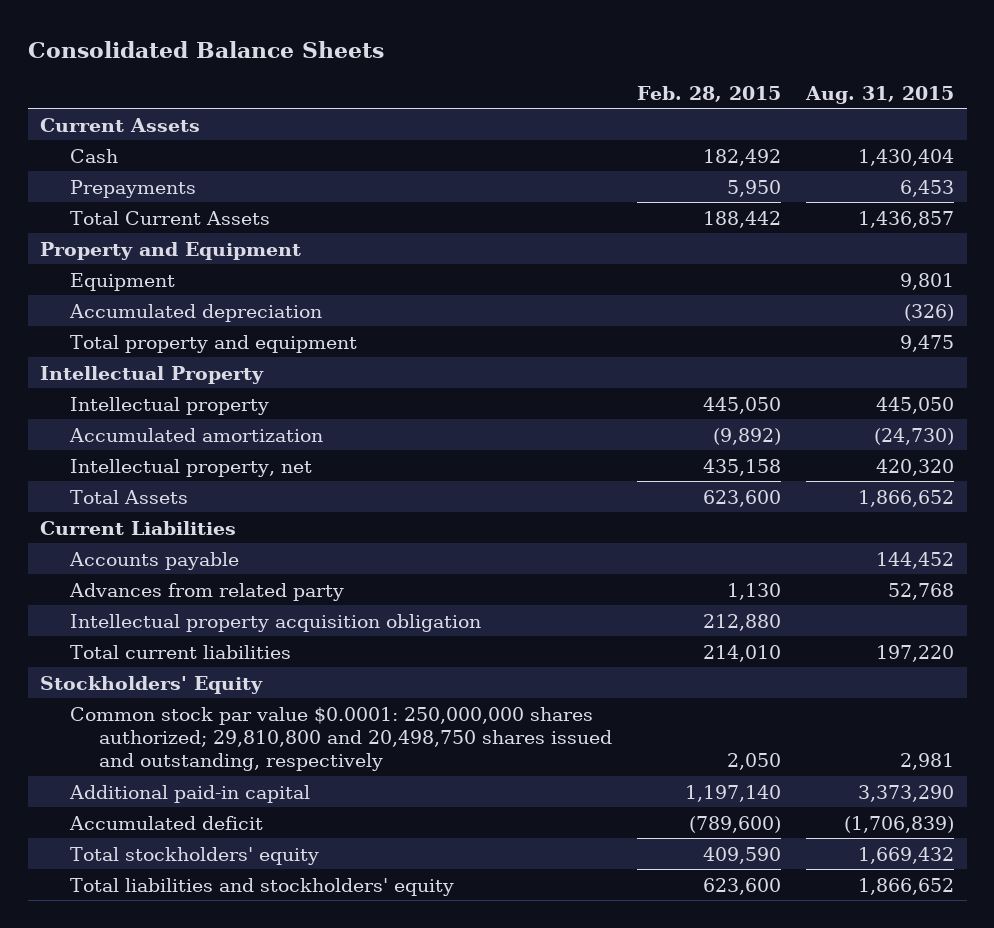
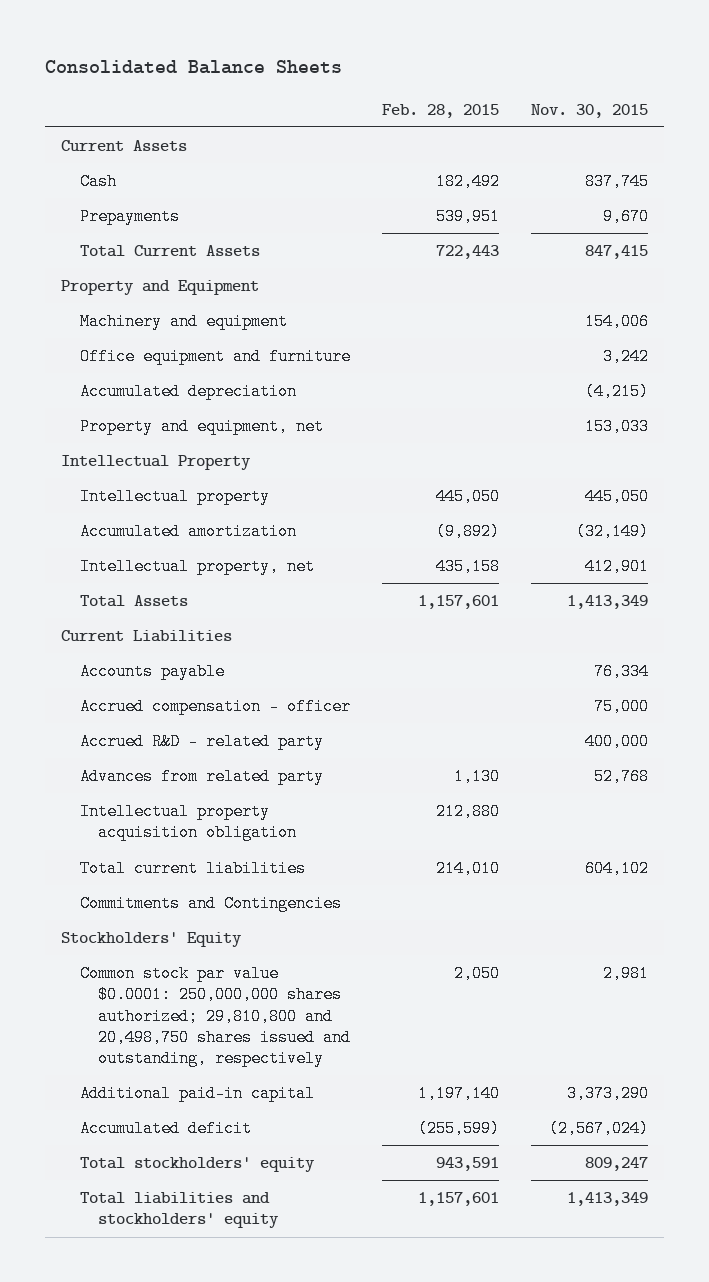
- | Feb. 28, 2015 | Aug. 31, 2015
+ | Feb. 28, 2015 | Nov. 30, 2015
- Prepayments | 5,950 | 6,453
- Total Current Assets | 188,442 | 1,436,857
+ Prepayments | 539,951 | 9,670
+ Total Current Assets | 722,443 | 847,415
- Equipment | | 9,801
+ Machinery and equipment | | 154,006
+ Office equipment and furniture | | 3,242
- Total property and equipment | | 9,475
+ Property and equipment, net | | 153,033
- Total Assets | 623,600 | 1,866,652
+ Total Assets | 1,157,601 | 1,413,349
+ Accrued compensation - officer | | 75,000
+ Accrued R&D - related party | | 400,000
+ Commitments and Contingencies
- Accumulated deficit | (789,600) | (1,706,839)
- Total stockholders' equity | 409,590 | 1,669,432
- Total liabilities and stockholders' equity | 623,600 | 1,866,652
+ Accumulated deficit | (255,599) | (2,567,024)
+ Total stockholders' equity | 943,591 | 809,247
+ Total liabilities and stockholders' equity | 1,157,601 | 1,413,349

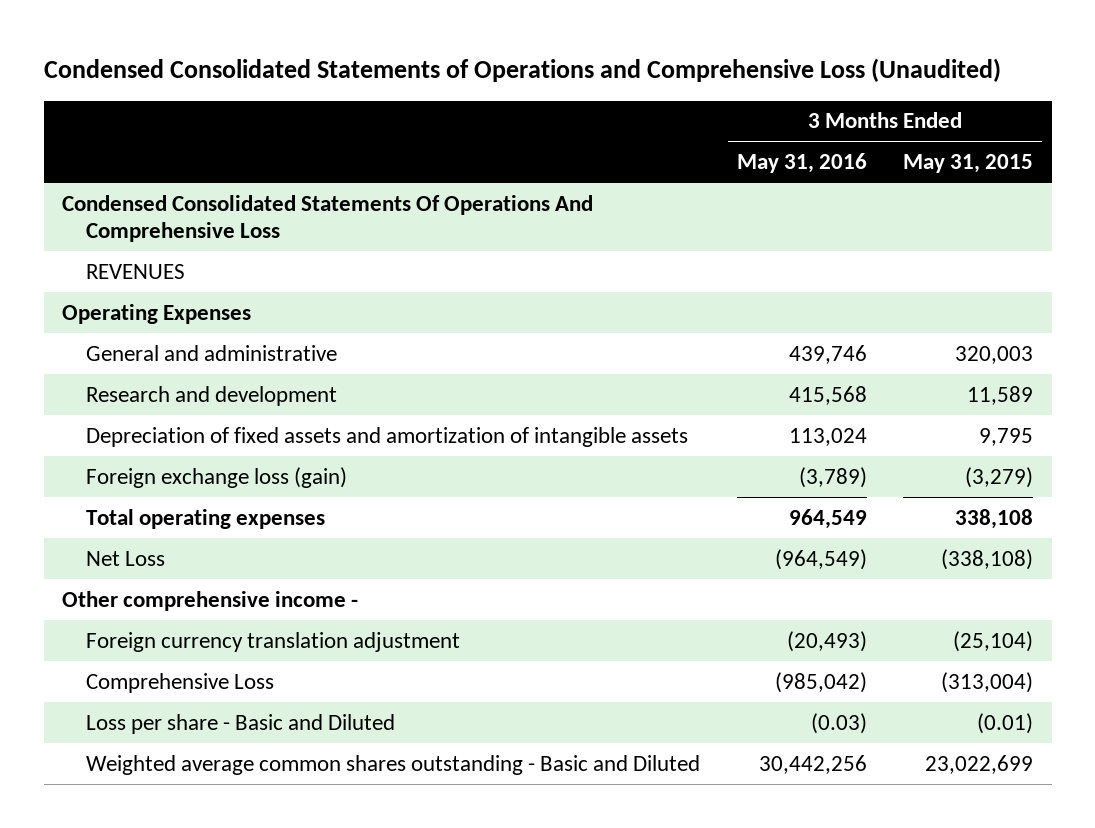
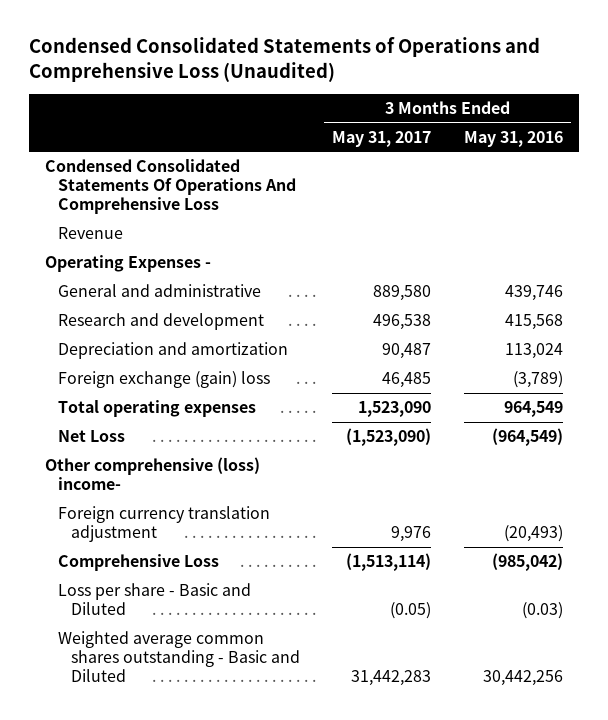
- | 3 Months Ended May 31, 2016 | 3 Months Ended May 31, 2015
+ | 3 Months Ended May 31, 2017 | 3 Months Ended May 31, 2016
- REVENUES
- Operating Expenses
+ Revenue
+ Operating Expenses -
- Depreciation of fixed assets and amortization of intangible assets | 113,024 | 9,795
- Foreign exchange loss (gain) | (3,789) | (3,279)
+ Depreciation and amortization | 90,487 | 113,024
+ Foreign exchange (gain) loss | 46,485 | (3,789)
- Other comprehensive income -
+ Other comprehensive (loss) income-

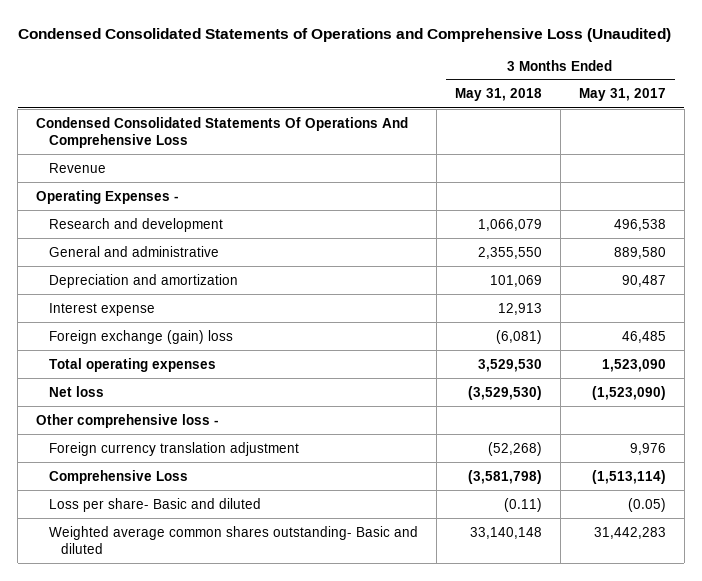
- | 3 Months Ended May 31, 2017 | 3 Months Ended May 31, 2016
+ | 3 Months Ended May 31, 2018 | 3 Months Ended May 31, 2017
moved down: General and administrative | 2,355,550 | 889,580
+ Interest expense | 12,913 |
- Net Loss | (1,523,090) | (964,549)
- Other comprehensive (loss) income-
+ Net loss | (3,529,530) | (1,523,090)
+ Other comprehensive loss -
- Loss per share - Basic and Diluted | (0.05) | (0.03)
- Weighted average common shares outstanding - Basic and Diluted | 31,442,283 | 30,442,256
+ Loss per share- Basic and diluted | (0.11) | (0.05)
+ Weighted average common shares outstanding- Basic and diluted | 33,140,148 | 31,442,283

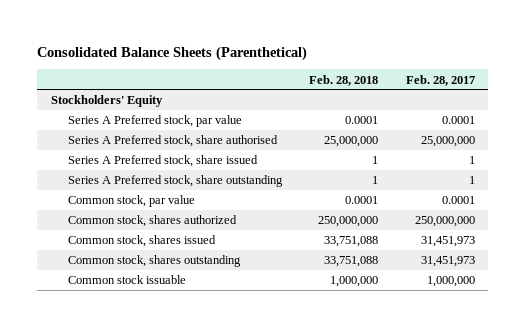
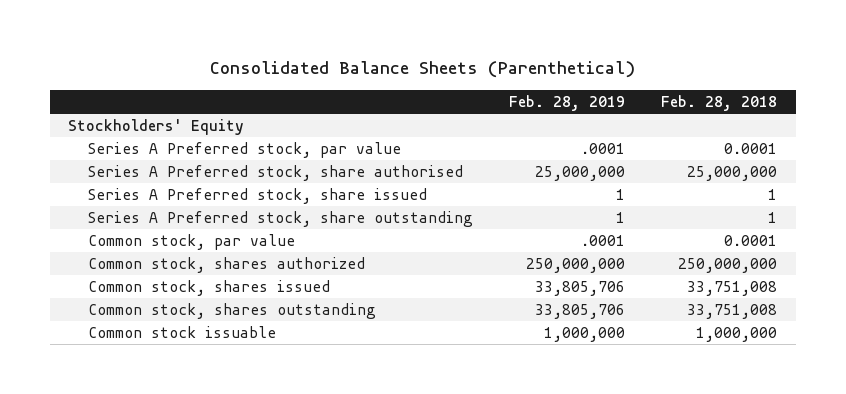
- | Feb. 28, 2018 | Feb. 28, 2017
+ | Feb. 28, 2019 | Feb. 28, 2018
- Common stock, shares issued | 33,751,088 | 31,451,973
- Common stock, shares outstanding | 33,751,088 | 31,451,973
+ Common stock, shares issued | 33,805,706 | 33,751,008
+ Common stock, shares outstanding | 33,805,706 | 33,751,008

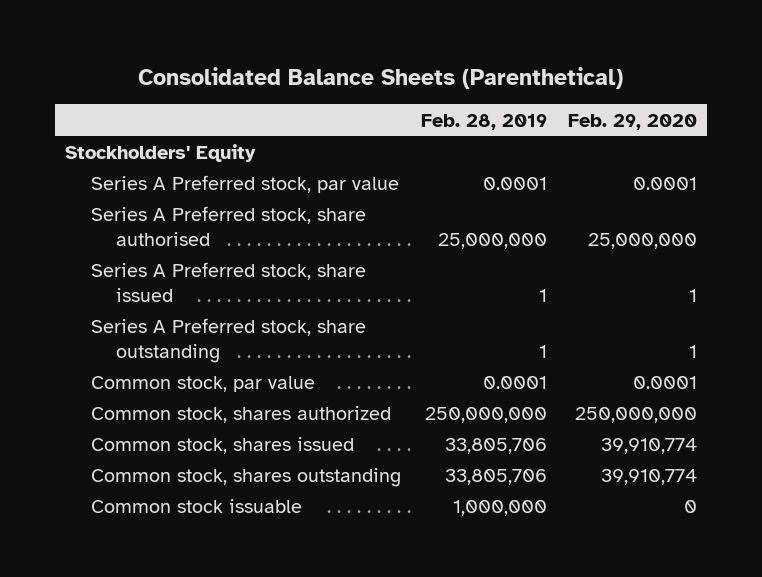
- | Feb. 28, 2019 | Feb. 28, 2018
+ | Feb. 28, 2019 | Feb. 29, 2020
- Series A Preferred stock, par value | .0001 | 0.0001
+ Series A Preferred stock, par value | 0.0001 | 0.0001
- Common stock, par value | .0001 | 0.0001
+ Common stock, par value | 0.0001 | 0.0001

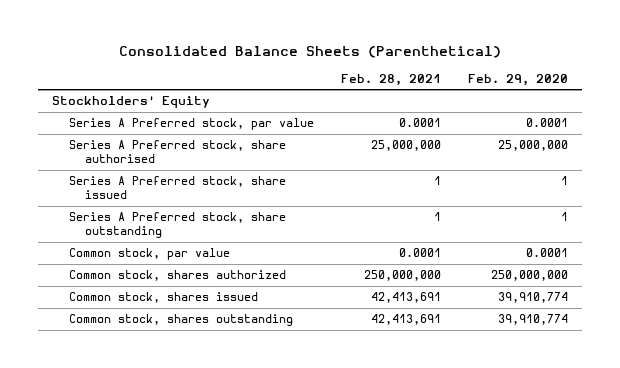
- | Feb. 28, 2019 | Feb. 29, 2020
+ | Feb. 28, 2021 | Feb. 29, 2020
- Common stock issuable | 1,000,000 | 0

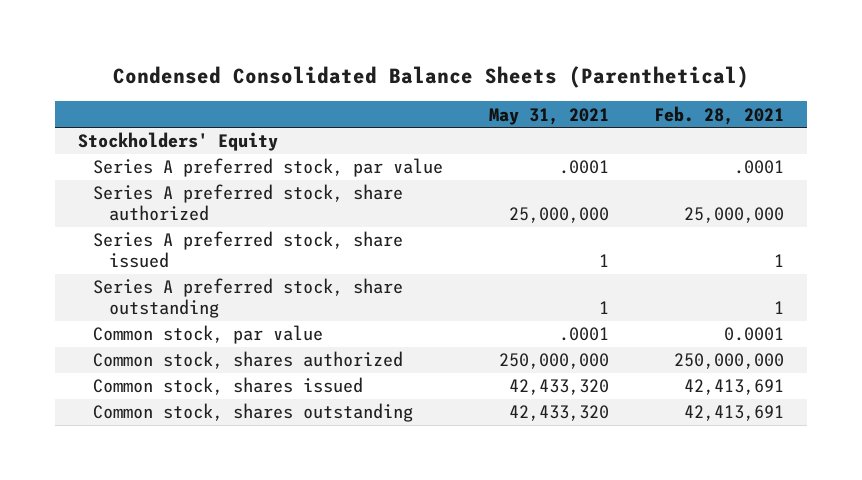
- Consolidated Balance Sheets (Parenthetical)
+ Condensed Consolidated Balance Sheets (Parenthetical)
- | Feb. 28, 2021 | Feb. 29, 2020
+ | May 31, 2021 | Feb. 28, 2021
- Series A Preferred stock, par value | 0.0001 | 0.0001
- Series A Preferred stock, share authorised | 25,000,000 | 25,000,000
- Series A Preferred stock, share issued | 1 | 1
- Series A Preferred stock, share outstanding | 1 | 1
+ Series A preferred stock, par value | .0001 | .0001
+ Series A preferred stock, share authorized | 25,000,000 | 25,000,000
+ Series A preferred stock, share issued | 1 | 1
+ Series A preferred stock, share outstanding | 1 | 1

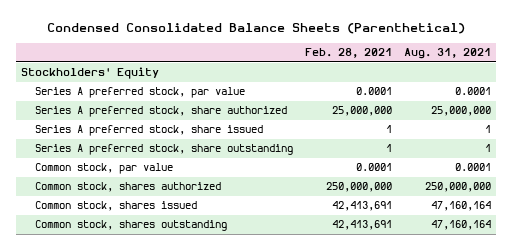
- | May 31, 2021 | Feb. 28, 2021
+ | Feb. 28, 2021 | Aug. 31, 2021
- Series A preferred stock, par value | .0001 | .0001
+ Series A preferred stock, par value | 0.0001 | 0.0001

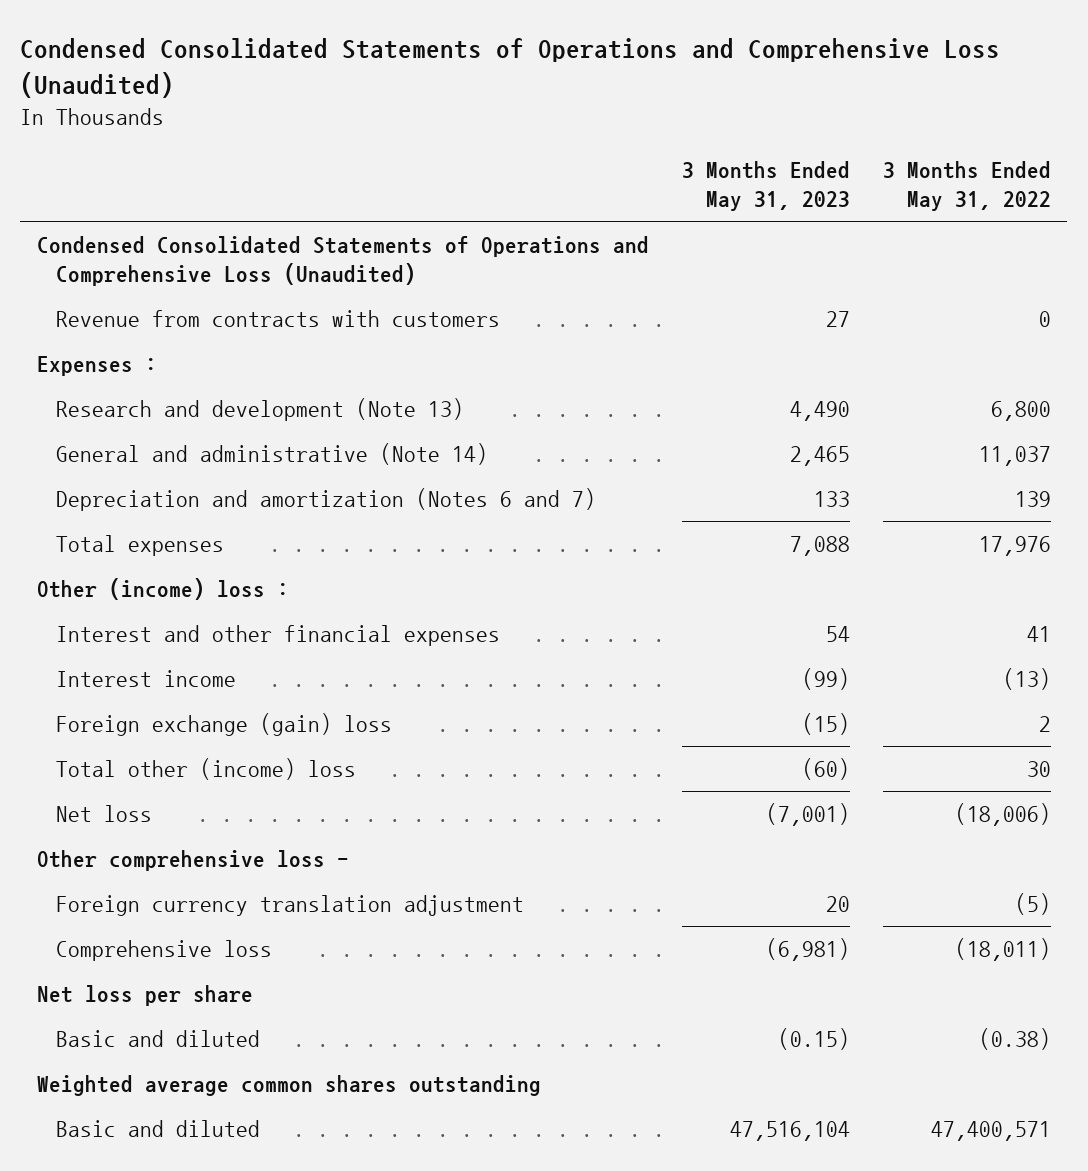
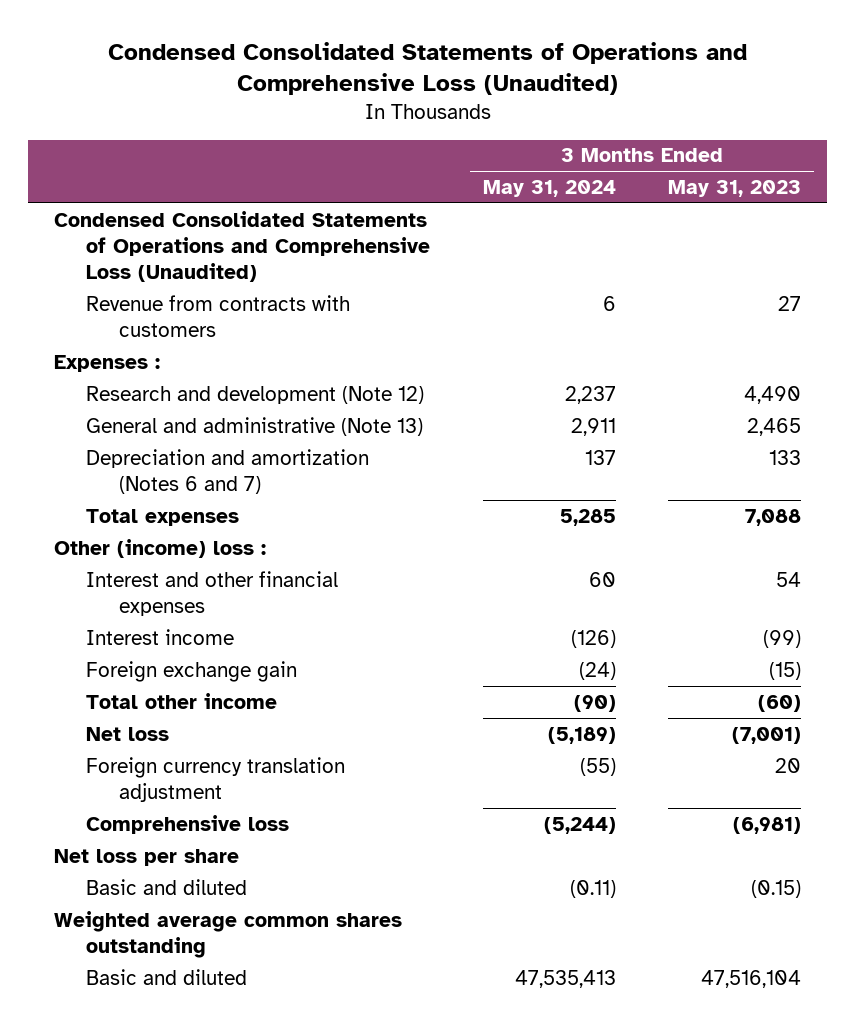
- | 3 Months Ended May 31, 2023 | 3 Months Ended May 31, 2022
+ | 3 Months Ended May 31, 2024 | 3 Months Ended May 31, 2023
- Research and development (Note 13) | 4,490 | 6,800
- General and administrative (Note 14) | 2,465 | 11,037
+ Research and development (Note 12) | 2,237 | 4,490
+ General and administrative (Note 13) | 2,911 | 2,465
- Foreign exchange (gain) loss | (15) | 2
- Total other (income) loss | (60) | 30
+ Foreign exchange gain | (24) | (15)
+ Total other income | (90) | (60)
- Other comprehensive loss -

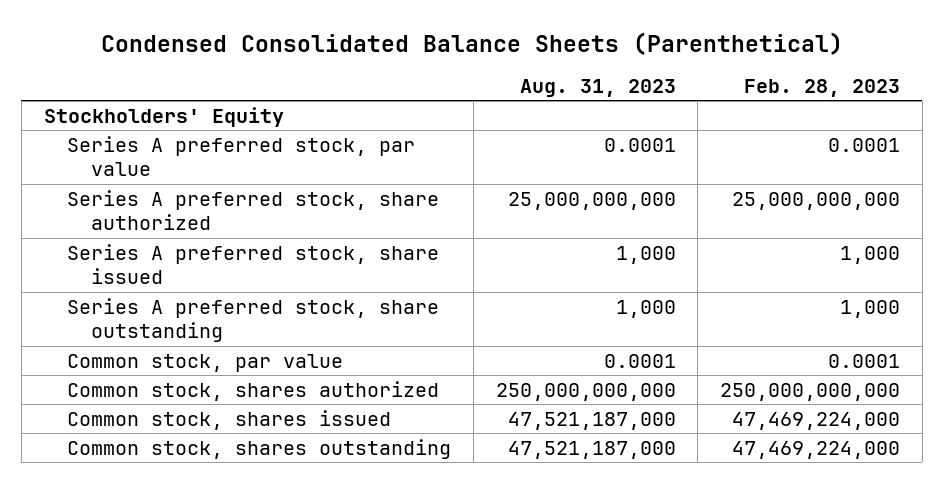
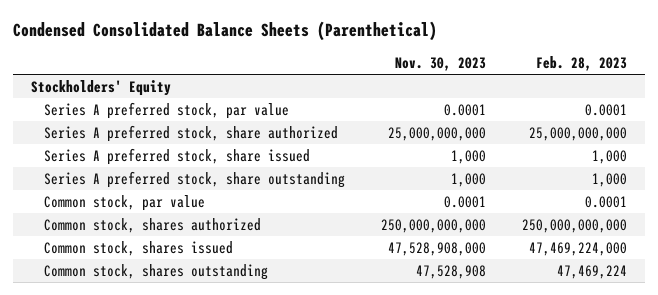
- | Aug. 31, 2023 | Feb. 28, 2023
+ | Nov. 30, 2023 | Feb. 28, 2023
- Common stock, shares outstanding | 47,521,187,000 | 47,469,224,000
+ Common stock, shares outstanding | 47,528,908 | 47,469,224

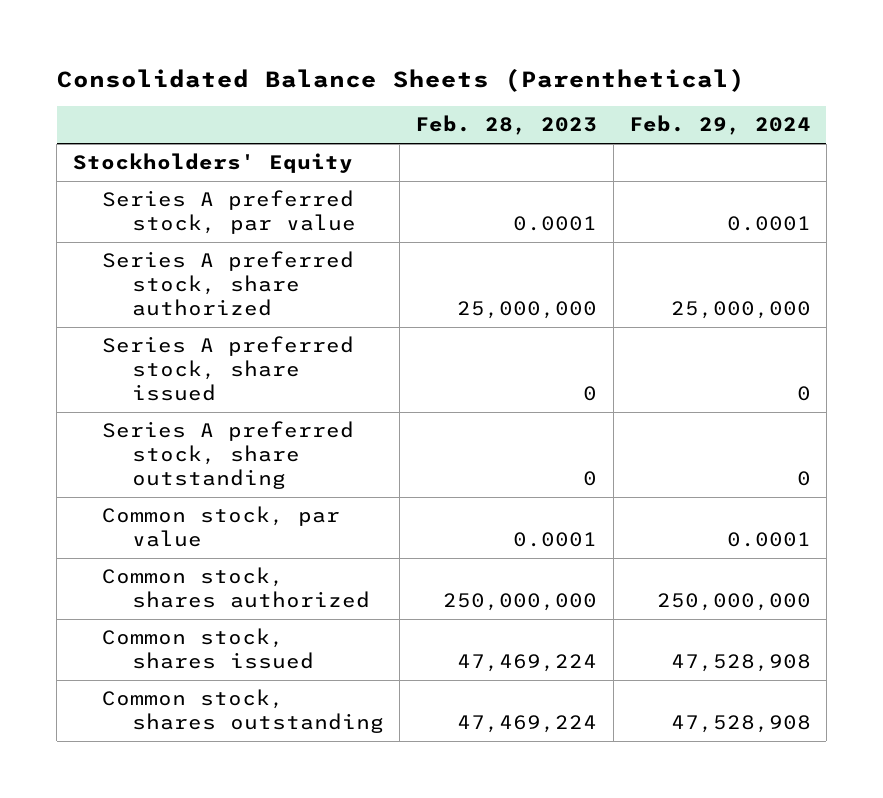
- Condensed Consolidated Balance Sheets (Parenthetical)
+ Consolidated Balance Sheets (Parenthetical)
- | Nov. 30, 2023 | Feb. 28, 2023
+ | Feb. 28, 2023 | Feb. 29, 2024
- Series A preferred stock, share authorized | 25,000,000,000 | 25,000,000,000
- Series A preferred stock, share issued | 1,000 | 1,000
- Series A preferred stock, share outstanding | 1,000 | 1,000
+ Series A preferred stock, share authorized | 25,000,000 | 25,000,000
+ Series A preferred stock, share issued | 0 | 0
+ Series A preferred stock, share outstanding | 0 | 0
- Common stock, shares authorized | 250,000,000,000 | 250,000,000,000
- Common stock, shares issued | 47,528,908,000 | 47,469,224,000
+ Common stock, shares authorized | 250,000,000 | 250,000,000
+ Common stock, shares issued | 47,469,224 | 47,528,908

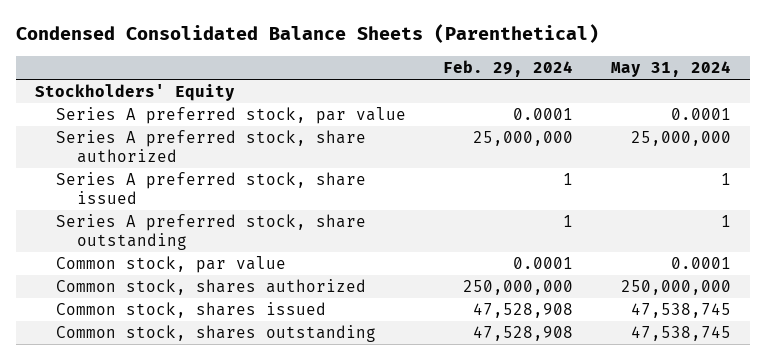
- Consolidated Balance Sheets (Parenthetical)
+ Condensed Consolidated Balance Sheets (Parenthetical)
- | Feb. 28, 2023 | Feb. 29, 2024
+ | Feb. 29, 2024 | May 31, 2024
- Series A preferred stock, share issued | 0 | 0
- Series A preferred stock, share outstanding | 0 | 0
+ Series A preferred stock, share issued | 1 | 1
+ Series A preferred stock, share outstanding | 1 | 1

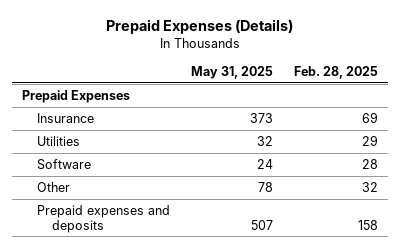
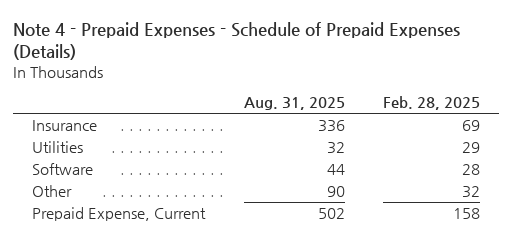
- Prepaid Expenses (Details)
+ Note 4 - Prepaid Expenses - Schedule of Prepaid Expenses (Details)
- | May 31, 2025 | Feb. 28, 2025
+ | Aug. 31, 2025 | Feb. 28, 2025
- Prepaid Expenses
- Prepaid expenses and deposits | 507 | 158
+ Prepaid Expense, Current | 502 | 158

